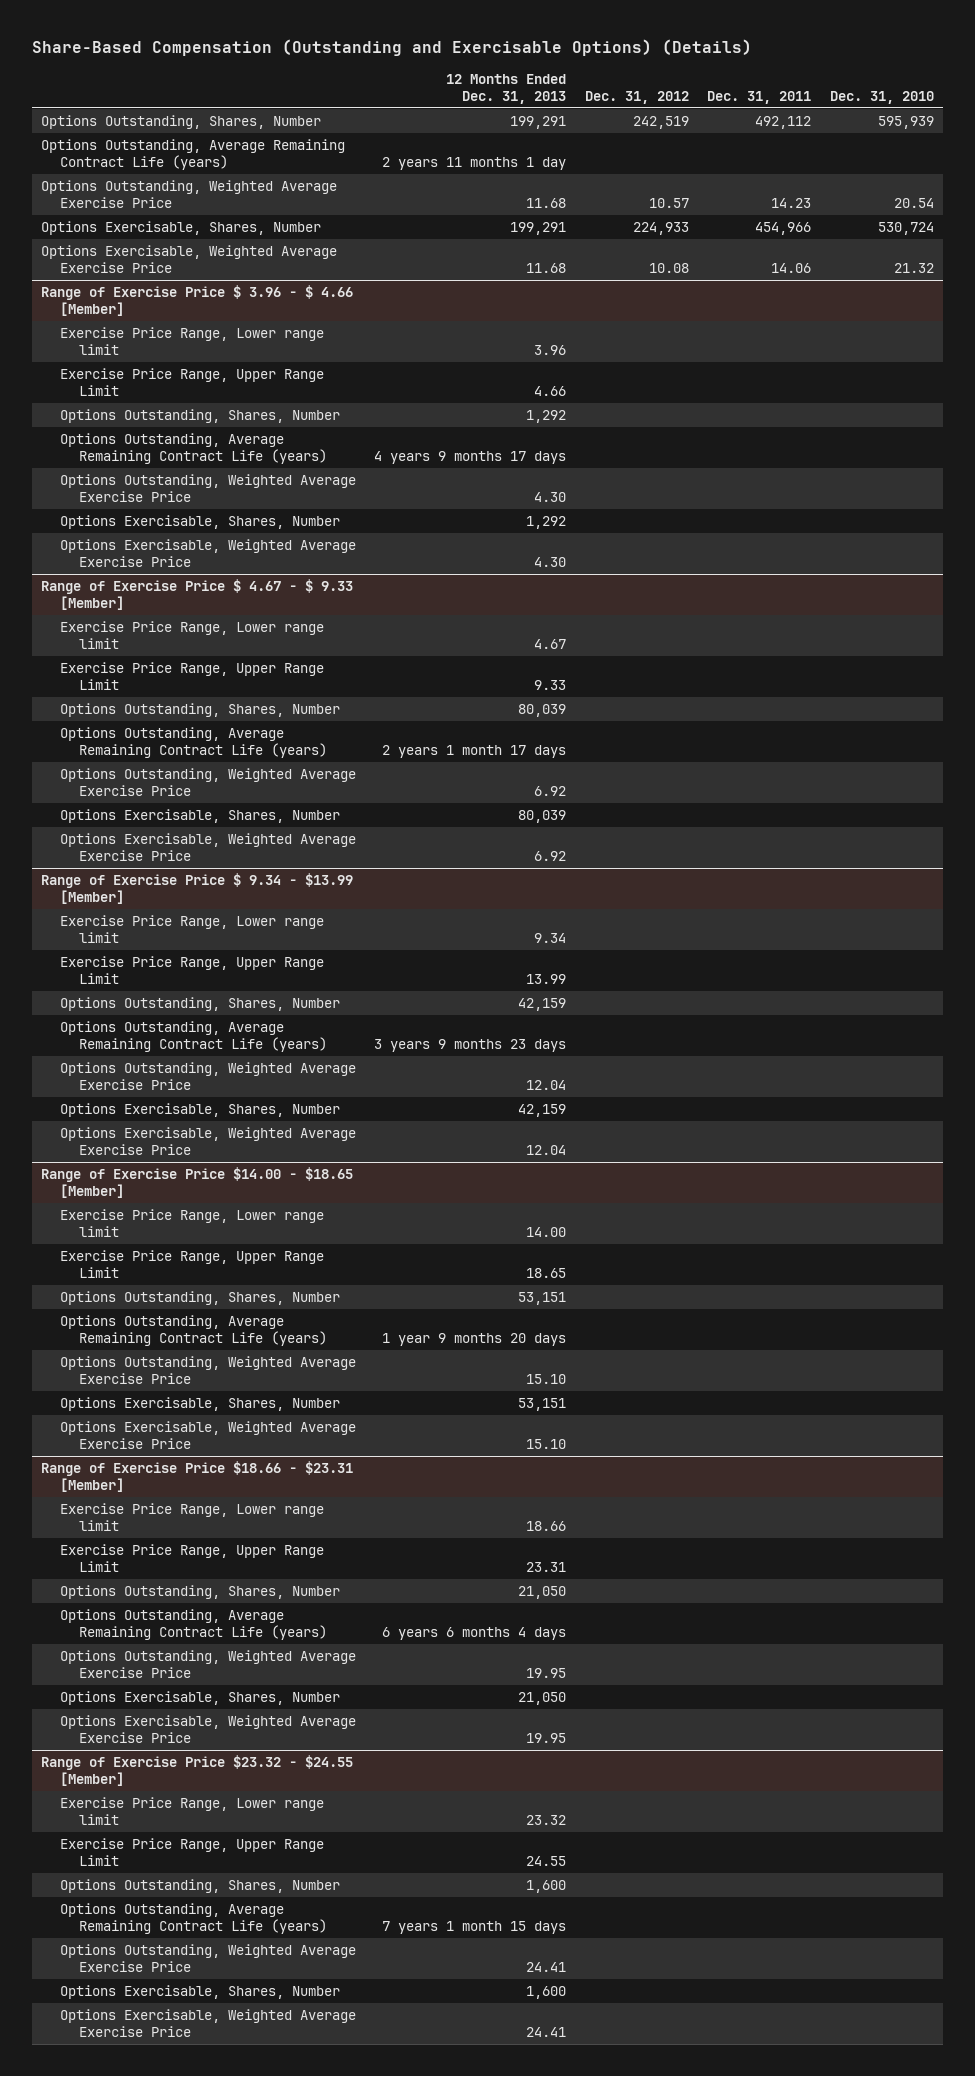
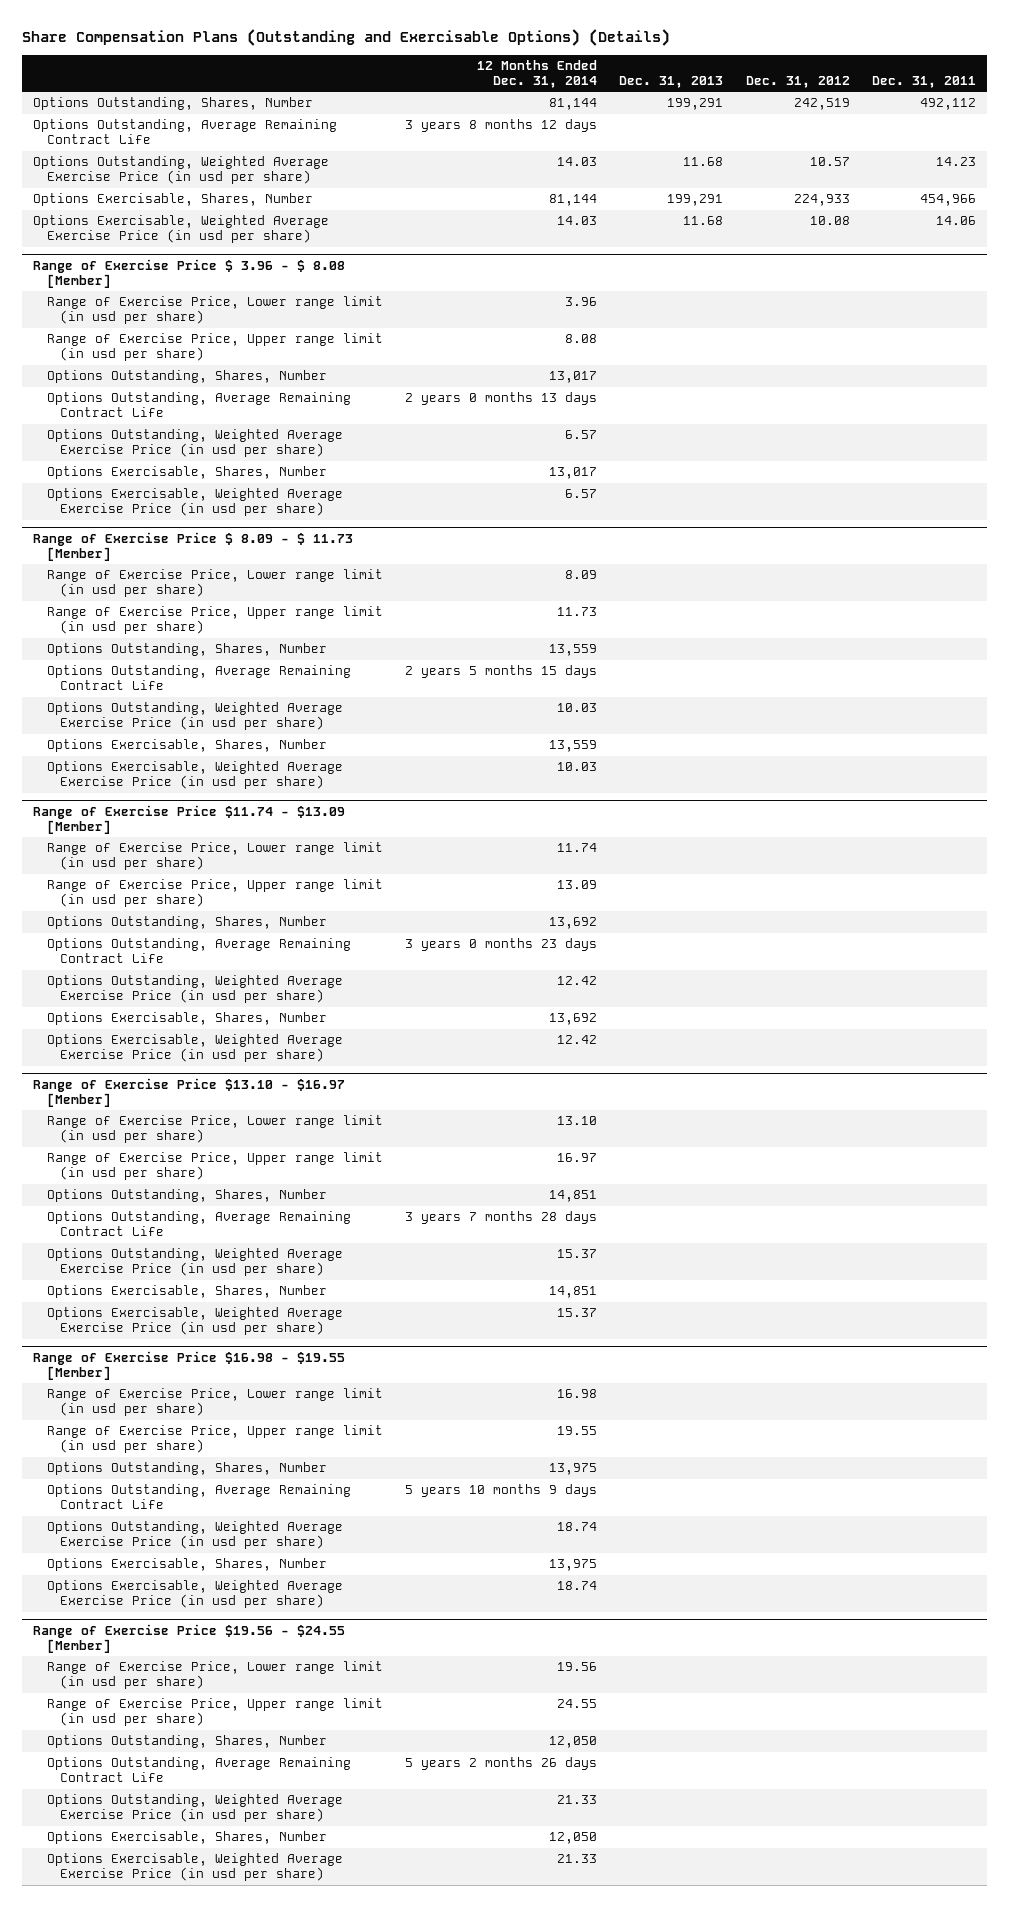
- Share-Based Compensation (Outstanding and Exercisable Options) (Details)
+ Share Compensation Plans (Outstanding and Exercisable Options) (Details)
- | 12 Months Ended Dec. 31, 2013 | Dec. 31, 2012 | Dec. 31, 2011 | Dec. 31, 2010
+ | 12 Months Ended Dec. 31, 2014 | Dec. 31, 2013 | Dec. 31, 2012 | Dec. 31, 2011
- Options Outstanding, Average Remaining Contract Life (years) | 2 years 11 months 1 day | | |
- Options Outstanding, Weighted Average Exercise Price | 11.68 | 10.57 | 14.23 | 20.54
+ Options Outstanding, Average Remaining Contract Life | 3 years 8 months 12 days | | |
+ Options Outstanding, Weighted Average Exercise Price (in usd per share) | 14.03 | 11.68 | 10.57 | 14.23
- Options Exercisable, Weighted Average Exercise Price | 11.68 | 10.08 | 14.06 | 21.32
- Range of Exercise Price $ 3.96 - $ 4.66 [Member]
- Exercise Price Range, Lower range limit | 3.96 | | |
- Exercise Price Range, Upper Range Limit | 4.66 | | |
+ Options Exercisable, Weighted Average Exercise Price (in usd per share) | 14.03 | 11.68 | 10.08 | 14.06
+ Range of Exercise Price $ 3.96 - $ 8.08 [Member]
+ Range of Exercise Price, Lower range limit (in usd per share) | 3.96 | | |
+ Range of Exercise Price, Upper range limit (in usd per share) | 8.08 | | |
- Options Outstanding, Average Remaining Contract Life (years) | 4 years 9 months 17 days | | |
- Options Outstanding, Weighted Average Exercise Price | 4.30 | | |
+ Options Outstanding, Average Remaining Contract Life | 2 years 0 months 13 days | | |
+ Options Outstanding, Weighted Average Exercise Price (in usd per share) | 6.57 | | |
- Options Exercisable, Weighted Average Exercise Price | 4.30 | | |
- Range of Exercise Price $ 4.67 - $ 9.33 [Member]
- Exercise Price Range, Lower range limit | 4.67 | | |
- Exercise Price Range, Upper Range Limit | 9.33 | | |
- Options Outstanding, Shares, Number | 80,039 | | |
- Options Outstanding, Average Remaining Contract Life (years) | 2 years 1 month 17 days | | |
- Options Outstanding, Weighted Average Exercise Price | 6.92 | | |
- Options Exercisable, Shares, Number | 80,039 | | |
- Options Exercisable, Weighted Average Exercise Price | 6.92 | | |
- Range of Exercise Price $ 9.34 - $13.99 [Member]
- Exercise Price Range, Lower range limit | 9.34 | | |
- Exercise Price Range, Upper Range Limit | 13.99 | | |
- Options Outstanding, Shares, Number | 42,159 | | |
- Options Outstanding, Average Remaining Contract Life (years) | 3 years 9 months 23 days | | |
- Options Outstanding, Weighted Average Exercise Price | 12.04 | | |
- Options Exercisable, Shares, Number | 42,159 | | |
- Options Exercisable, Weighted Average Exercise Price | 12.04 | | |
- Range of Exercise Price $14.00 - $18.65 [Member]
- Exercise Price Range, Lower range limit | 14.00 | | |
- Exercise Price Range, Upper Range Limit | 18.65 | | |
- Options Outstanding, Shares, Number | 53,151 | | |
- Options Outstanding, Average Remaining Contract Life (years) | 1 year 9 months 20 days | | |
- Options Outstanding, Weighted Average Exercise Price | 15.10 | | |
- Options Exercisable, Shares, Number | 53,151 | | |
- Options Exercisable, Weighted Average Exercise Price | 15.10 | | |
- Range of Exercise Price $18.66 - $23.31 [Member]
- Exercise Price Range, Lower range limit | 18.66 | | |
- Exercise Price Range, Upper Range Limit | 23.31 | | |
- Options Outstanding, Shares, Number | 21,050 | | |
- Options Outstanding, Average Remaining Contract Life (years) | 6 years 6 months 4 days | | |
- Options Outstanding, Weighted Average Exercise Price | 19.95 | | |
- Options Exercisable, Shares, Number | 21,050 | | |
- Options Exercisable, Weighted Average Exercise Price | 19.95 | | |
- Range of Exercise Price $23.32 - $24.55 [Member]
- Exercise Price Range, Lower range limit | 23.32 | | |
- Exercise Price Range, Upper Range Limit | 24.55 | | |
+ Options Exercisable, Weighted Average Exercise Price (in usd per share) | 6.57 | | |
+ Range of Exercise Price $ 8.09 - $ 11.73 [Member]
+ Range of Exercise Price, Lower range limit (in usd per share) | 8.09 | | |
+ Range of Exercise Price, Upper range limit (in usd per share) | 11.73 | | |
+ Options Outstanding, Shares, Number | 13,559 | | |
+ Options Outstanding, Average Remaining Contract Life | 2 years 5 months 15 days | | |
+ Options Outstanding, Weighted Average Exercise Price (in usd per share) | 10.03 | | |
+ Options Exercisable, Shares, Number | 13,559 | | |
+ Options Exercisable, Weighted Average Exercise Price (in usd per share) | 10.03 | | |
+ Range of Exercise Price $11.74 - $13.09 [Member]
+ Range of Exercise Price, Lower range limit (in usd per share) | 11.74 | | |
+ Range of Exercise Price, Upper range limit (in usd per share) | 13.09 | | |
+ Options Outstanding, Shares, Number | 13,692 | | |
+ Options Outstanding, Average Remaining Contract Life | 3 years 0 months 23 days | | |
+ Options Outstanding, Weighted Average Exercise Price (in usd per share) | 12.42 | | |
+ Options Exercisable, Shares, Number | 13,692 | | |
+ Options Exercisable, Weighted Average Exercise Price (in usd per share) | 12.42 | | |
+ Range of Exercise Price $13.10 - $16.97 [Member]
+ Range of Exercise Price, Lower range limit (in usd per share) | 13.10 | | |
+ Range of Exercise Price, Upper range limit (in usd per share) | 16.97 | | |
+ Options Outstanding, Shares, Number | 14,851 | | |
+ Options Outstanding, Average Remaining Contract Life | 3 years 7 months 28 days | | |
+ Options Outstanding, Weighted Average Exercise Price (in usd per share) | 15.37 | | |
+ Options Exercisable, Shares, Number | 14,851 | | |
+ Options Exercisable, Weighted Average Exercise Price (in usd per share) | 15.37 | | |
+ Range of Exercise Price $16.98 - $19.55 [Member]
+ Range of Exercise Price, Lower range limit (in usd per share) | 16.98 | | |
+ Range of Exercise Price, Upper range limit (in usd per share) | 19.55 | | |
+ Options Outstanding, Shares, Number | 13,975 | | |
+ Options Outstanding, Average Remaining Contract Life | 5 years 10 months 9 days | | |
+ Options Outstanding, Weighted Average Exercise Price (in usd per share) | 18.74 | | |
+ Options Exercisable, Shares, Number | 13,975 | | |
+ Options Exercisable, Weighted Average Exercise Price (in usd per share) | 18.74 | | |
+ Range of Exercise Price $19.56 - $24.55 [Member]
+ Range of Exercise Price, Lower range limit (in usd per share) | 19.56 | | |
+ Range of Exercise Price, Upper range limit (in usd per share) | 24.55 | | |
- Options Outstanding, Average Remaining Contract Life (years) | 7 years 1 month 15 days | | |
- Options Outstanding, Weighted Average Exercise Price | 24.41 | | |
+ Options Outstanding, Average Remaining Contract Life | 5 years 2 months 26 days | | |
+ Options Outstanding, Weighted Average Exercise Price (in usd per share) | 21.33 | | |
- Options Exercisable, Weighted Average Exercise Price | 24.41 | | |
+ Options Exercisable, Weighted Average Exercise Price (in usd per share) | 21.33 | | |

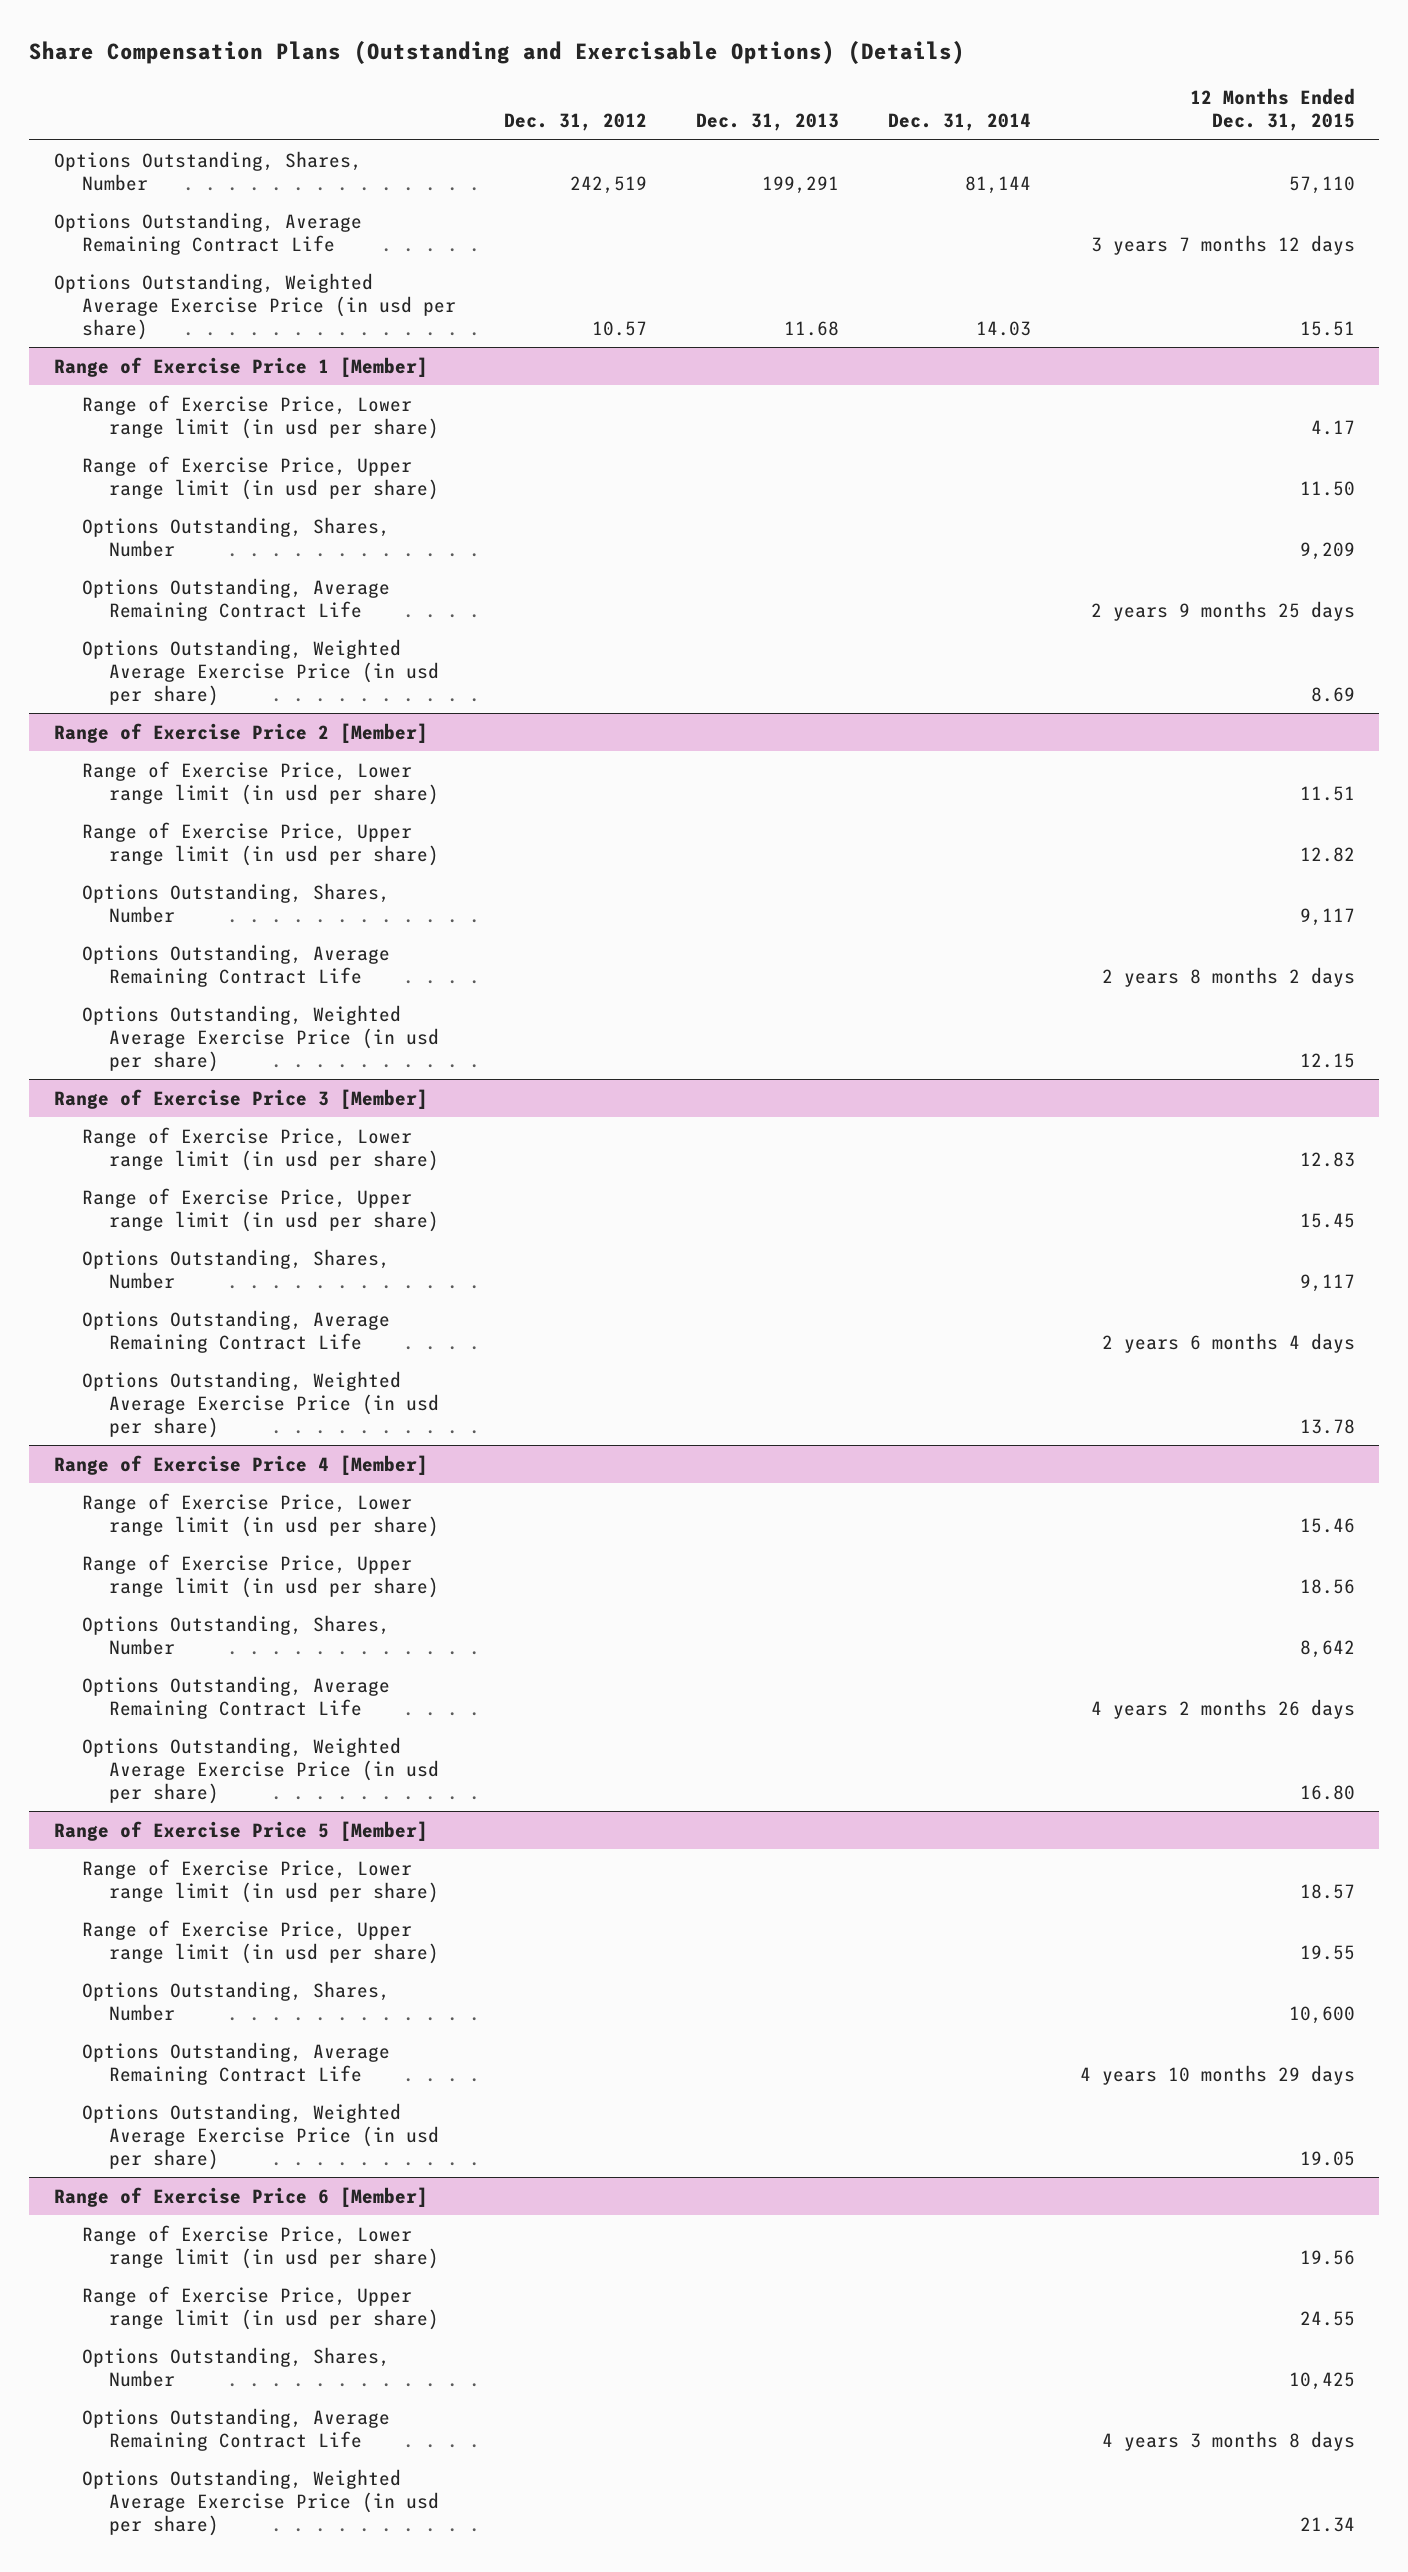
- | 12 Months Ended Dec. 31, 2014 | Dec. 31, 2013 | Dec. 31, 2012 | Dec. 31, 2011
+ | Dec. 31, 2012 | Dec. 31, 2013 | Dec. 31, 2014 | 12 Months Ended Dec. 31, 2015
- Options Exercisable, Shares, Number | 81,144 | 199,291 | 224,933 | 454,966
- Options Exercisable, Weighted Average Exercise Price (in usd per share) | 14.03 | 11.68 | 10.08 | 14.06
- Range of Exercise Price $ 3.96 - $ 8.08 [Member]
+ Range of Exercise Price 1 [Member]
- Options Exercisable, Shares, Number | 13,017 | | |
- Options Exercisable, Weighted Average Exercise Price (in usd per share) | 6.57 | | |
- Range of Exercise Price $ 8.09 - $ 11.73 [Member]
+ Range of Exercise Price 2 [Member]
- Options Exercisable, Shares, Number | 13,559 | | |
- Options Exercisable, Weighted Average Exercise Price (in usd per share) | 10.03 | | |
- Range of Exercise Price $11.74 - $13.09 [Member]
+ Range of Exercise Price 3 [Member]
- Options Exercisable, Shares, Number | 13,692 | | |
- Options Exercisable, Weighted Average Exercise Price (in usd per share) | 12.42 | | |
- Range of Exercise Price $13.10 - $16.97 [Member]
+ Range of Exercise Price 4 [Member]
- Options Exercisable, Shares, Number | 14,851 | | |
- Options Exercisable, Weighted Average Exercise Price (in usd per share) | 15.37 | | |
- Range of Exercise Price $16.98 - $19.55 [Member]
+ Range of Exercise Price 5 [Member]
- Options Exercisable, Shares, Number | 13,975 | | |
- Options Exercisable, Weighted Average Exercise Price (in usd per share) | 18.74 | | |
- Range of Exercise Price $19.56 - $24.55 [Member]
+ Range of Exercise Price 6 [Member]
- Options Exercisable, Shares, Number | 12,050 | | |
- Options Exercisable, Weighted Average Exercise Price (in usd per share) | 21.33 | | |

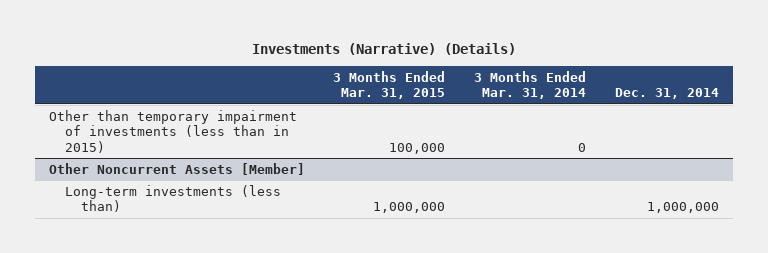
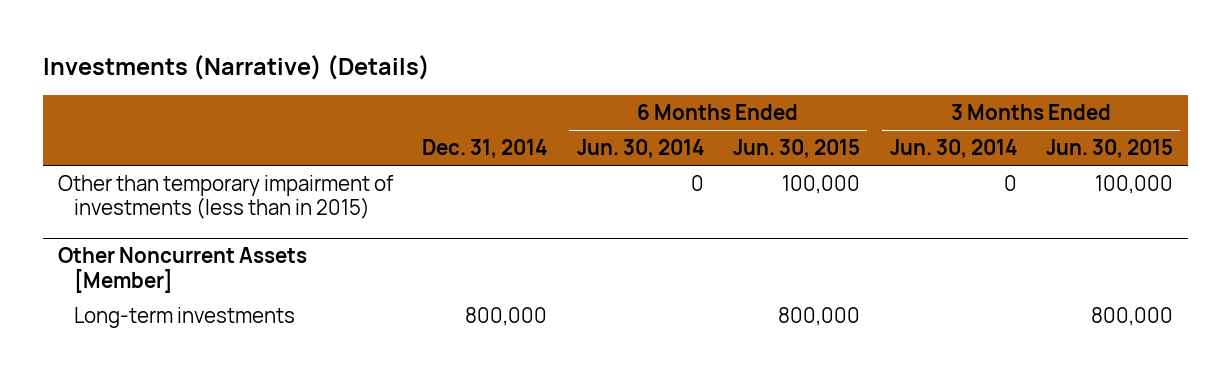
- | 3 Months Ended Mar. 31, 2015 | 3 Months Ended Mar. 31, 2014 | Dec. 31, 2014
+ | Dec. 31, 2014 | 6 Months Ended Jun. 30, 2014 | 6 Months Ended Jun. 30, 2015 | 3 Months Ended Jun. 30, 2014 | 3 Months Ended Jun. 30, 2015
@ Other Noncurrent Assets [Member]
- Long-term investments (less than) | 1,000,000 | | 1,000,000
+ Long-term investments | 800,000 | | 800,000 | | 800,000

